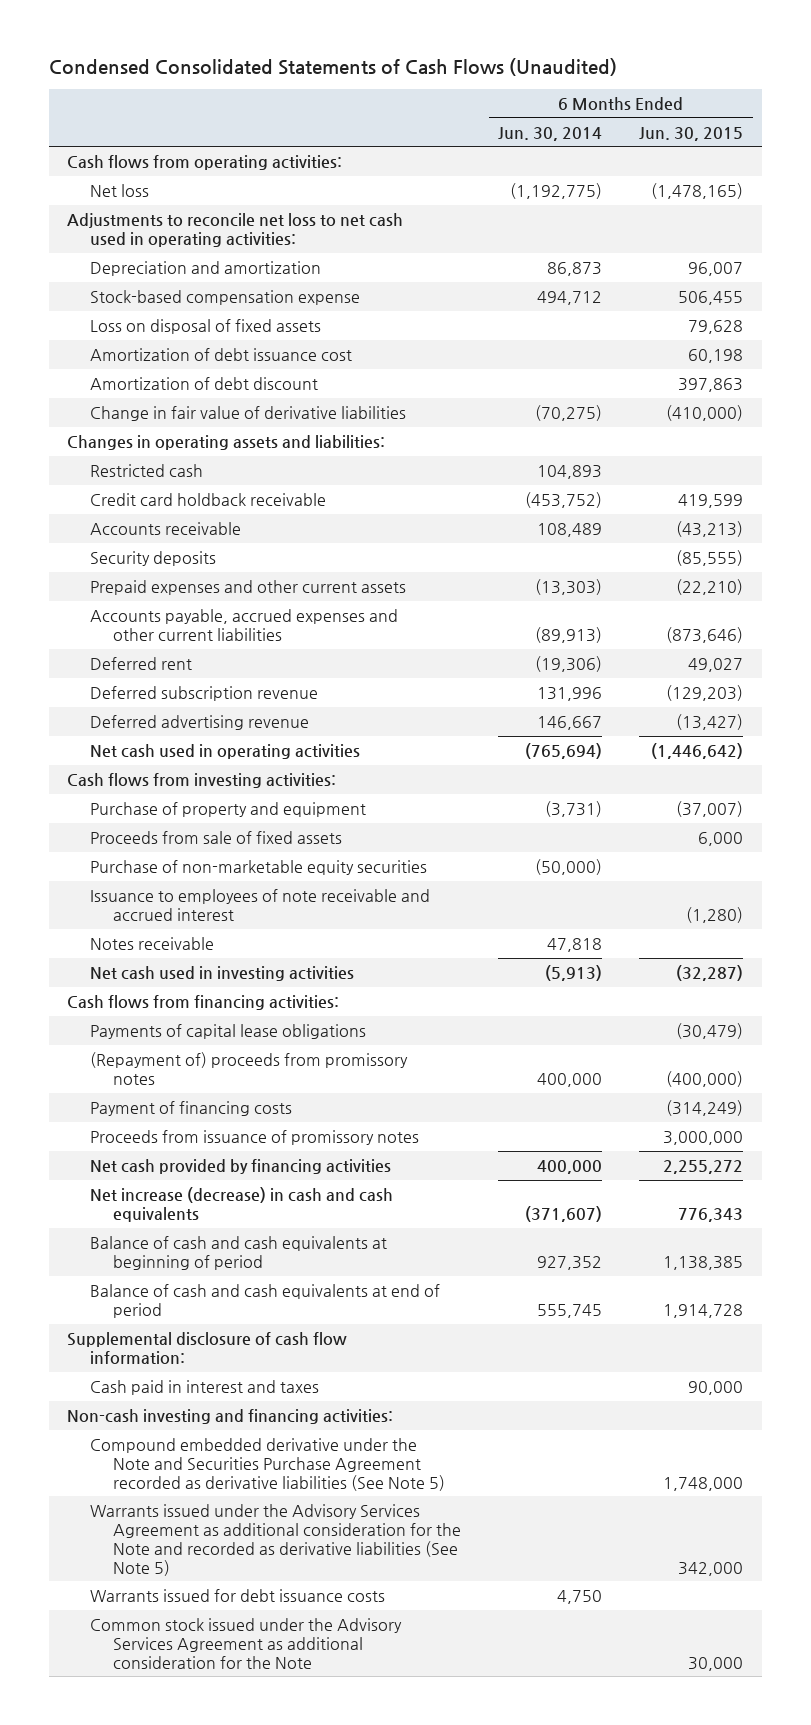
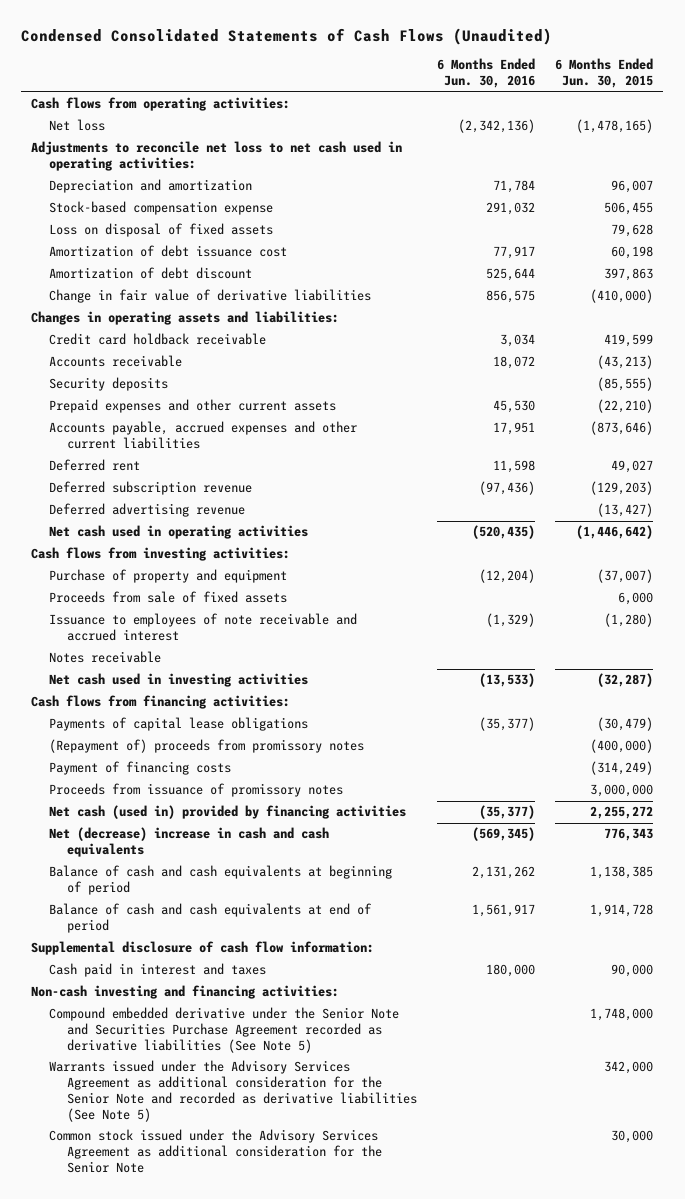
- | 6 Months Ended Jun. 30, 2014 | 6 Months Ended Jun. 30, 2015
+ | 6 Months Ended Jun. 30, 2016 | 6 Months Ended Jun. 30, 2015
- Restricted cash | 104,893 |
- Purchase of non-marketable equity securities | (50,000) |
- Net cash provided by financing activities | 400,000 | 2,255,272
- Net increase (decrease) in cash and cash equivalents | (371,607) | 776,343
+ Net cash (used in) provided by financing activities | (35,377) | 2,255,272
+ Net (decrease) increase in cash and cash equivalents | (569,345) | 776,343
- Compound embedded derivative under the Note and Securities Purchase Agreement recorded as derivative liabilities (See Note 5) | | 1,748,000
- Warrants issued under the Advisory Services Agreement as additional consideration for the Note and recorded as derivative liabilities (See Note 5) | | 342,000
- Warrants issued for debt issuance costs | 4,750 |
- Common stock issued under the Advisory Services Agreement as additional consideration for the Note | | 30,000
+ Compound embedded derivative under the Senior Note and Securities Purchase Agreement recorded as derivative liabilities (See Note 5) | | 1,748,000
+ Warrants issued under the Advisory Services Agreement as additional consideration for the Senior Note and recorded as derivative liabilities (See Note 5) | | 342,000
+ Common stock issued under the Advisory Services Agreement as additional consideration for the Senior Note | | 30,000

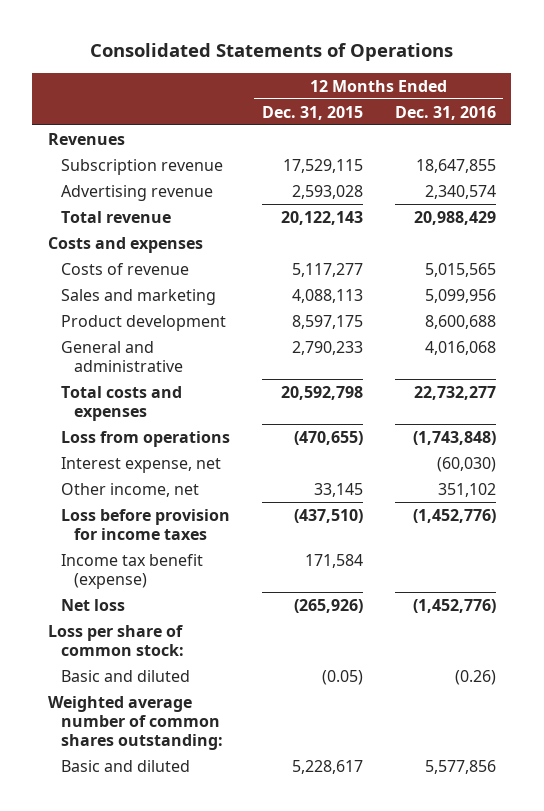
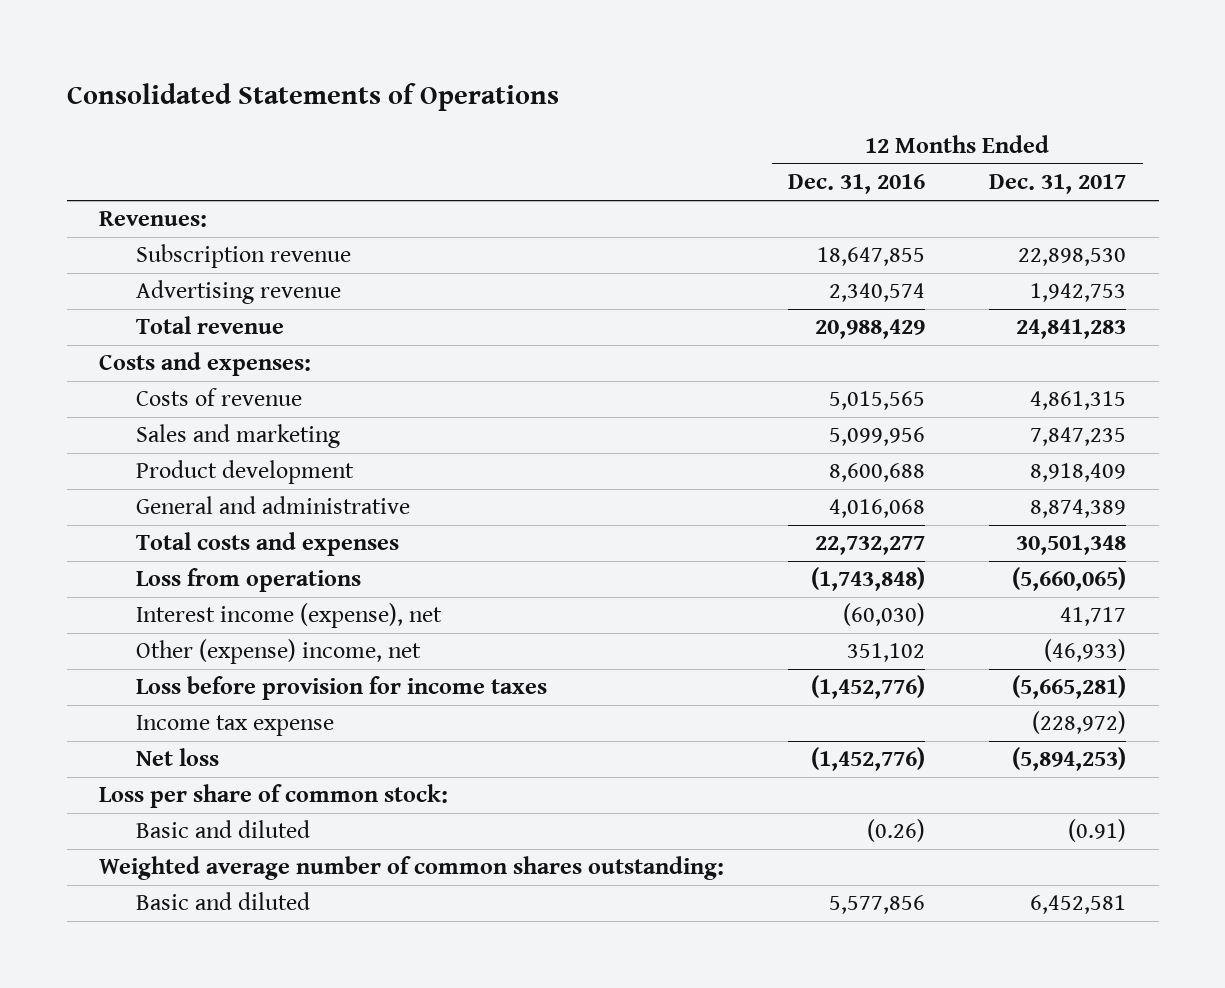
- | 12 Months Ended Dec. 31, 2015 | 12 Months Ended Dec. 31, 2016
+ | 12 Months Ended Dec. 31, 2016 | 12 Months Ended Dec. 31, 2017
- Revenues
+ Revenues:
- Costs and expenses
+ Costs and expenses:
- Interest expense, net | | (60,030)
- Other income, net | 33,145 | 351,102
+ Interest income (expense), net | (60,030) | 41,717
+ Other (expense) income, net | 351,102 | (46,933)
- Income tax benefit (expense) | 171,584 |
+ Income tax expense | | (228,972)

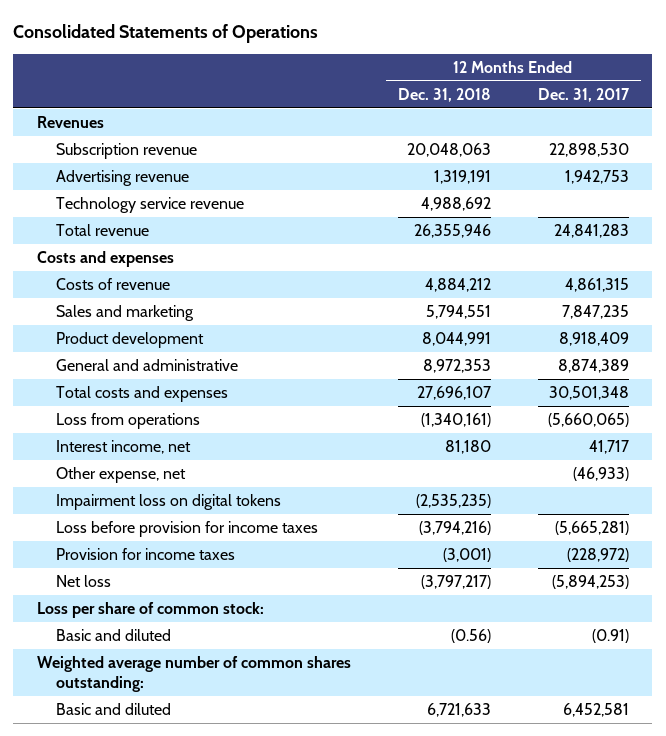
- | 12 Months Ended Dec. 31, 2016 | 12 Months Ended Dec. 31, 2017
+ | 12 Months Ended Dec. 31, 2018 | 12 Months Ended Dec. 31, 2017
- Revenues:
+ Revenues
+ Technology service revenue | 4,988,692 |
- Costs and expenses:
+ Costs and expenses
- Interest income (expense), net | (60,030) | 41,717
- Other (expense) income, net | 351,102 | (46,933)
+ Interest income, net | 81,180 | 41,717
+ Other expense, net | | (46,933)
+ Impairment loss on digital tokens | (2,535,235) |
- Income tax expense | | (228,972)
+ Provision for income taxes | (3,001) | (228,972)

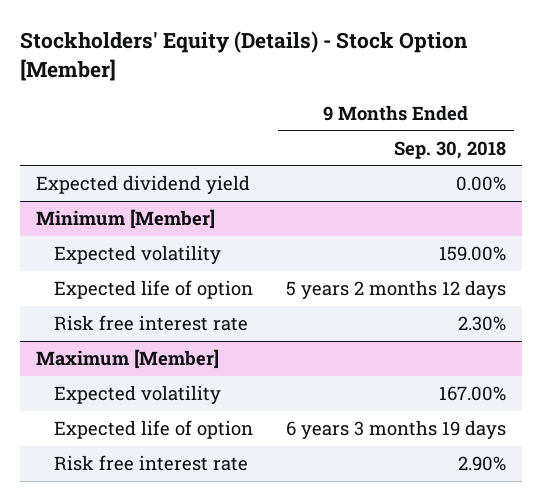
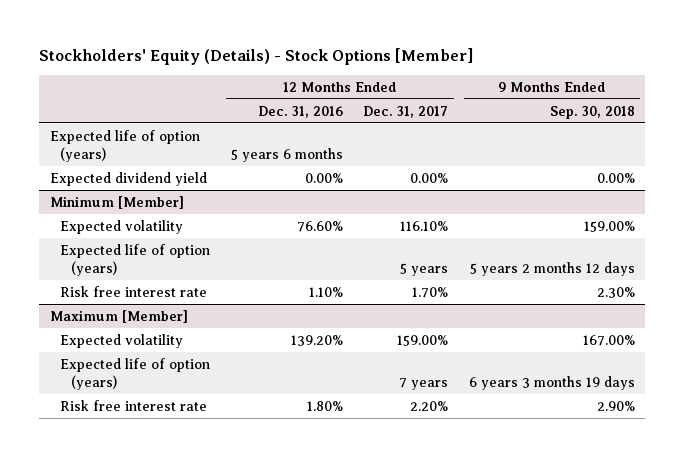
- Stockholders' Equity (Details) - Stock Option [Member]
+ Stockholders' Equity (Details) - Stock Options [Member]
- | 9 Months Ended Sep. 30, 2018
+ | 12 Months Ended Dec. 31, 2016 | 12 Months Ended Dec. 31, 2017 | 9 Months Ended Sep. 30, 2018
+ Expected life of option (years) | 5 years 6 months | |
@ Minimum [Member]
- Expected life of option | 5 years 2 months 12 days
+ Expected life of option (years) | | 5 years | 5 years 2 months 12 days
@ Maximum [Member]
- Expected life of option | 6 years 3 months 19 days
+ Expected life of option (years) | | 7 years | 6 years 3 months 19 days

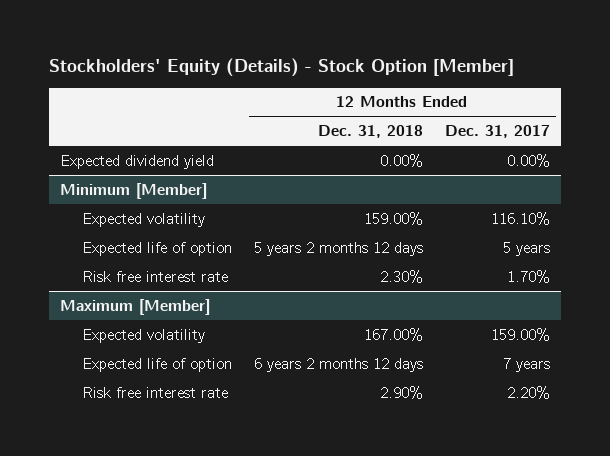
- Stockholders' Equity (Details) - Stock Options [Member]
+ Stockholders' Equity (Details) - Stock Option [Member]
- | 12 Months Ended Dec. 31, 2016 | 12 Months Ended Dec. 31, 2017 | 9 Months Ended Sep. 30, 2018
+ | 12 Months Ended Dec. 31, 2018 | 12 Months Ended Dec. 31, 2017
- Expected life of option (years) | 5 years 6 months | |
@ Minimum [Member]
- Expected life of option (years) | | 5 years | 5 years 2 months 12 days
+ Expected life of option | 5 years 2 months 12 days | 5 years
@ Maximum [Member]
- Expected life of option (years) | | 7 years | 6 years 3 months 19 days
+ Expected life of option | 6 years 2 months 12 days | 7 years

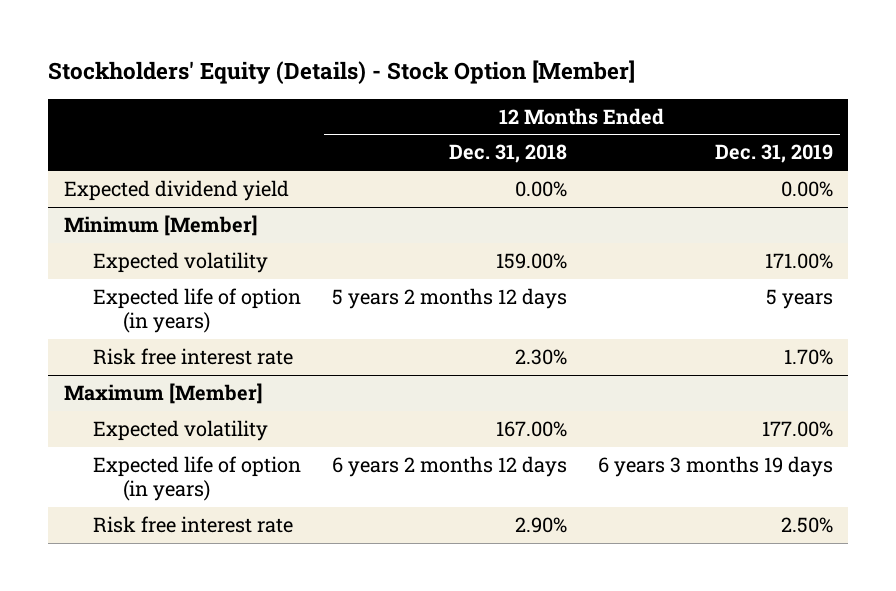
- | 12 Months Ended Dec. 31, 2018 | 12 Months Ended Dec. 31, 2017
+ | 12 Months Ended Dec. 31, 2018 | 12 Months Ended Dec. 31, 2019
@ Minimum [Member]
- Expected life of option | 5 years 2 months 12 days | 5 years
+ Expected life of option (in years) | 5 years 2 months 12 days | 5 years
@ Maximum [Member]
- Expected life of option | 6 years 2 months 12 days | 7 years
+ Expected life of option (in years) | 6 years 2 months 12 days | 6 years 3 months 19 days

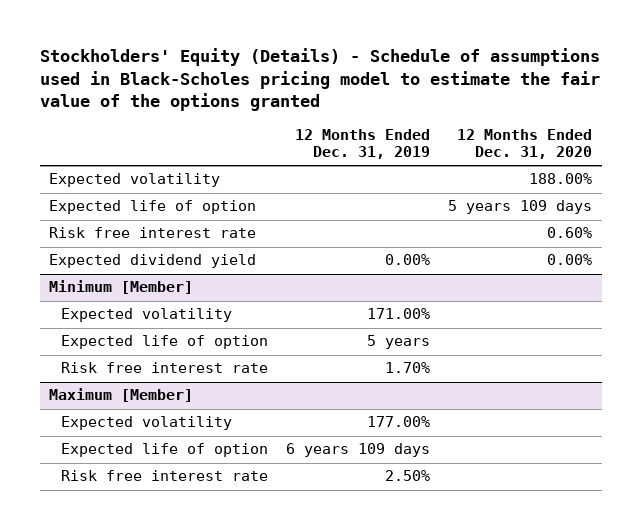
- Stockholders' Equity (Details) - Stock Option [Member]
+ Stockholders' Equity (Details) - Schedule of assumptions used in Black-Scholes pricing model to estimate the fair value of the options granted
- | 12 Months Ended Dec. 31, 2018 | 12 Months Ended Dec. 31, 2019
+ | 12 Months Ended Dec. 31, 2019 | 12 Months Ended Dec. 31, 2020
+ Expected volatility | | 188.00%
+ Expected life of option | | 5 years 109 days
+ Risk free interest rate | | 0.60%
@ Minimum [Member]
- Expected life of option (in years) | 5 years 2 months 12 days | 5 years
+ Expected life of option | 5 years |
@ Maximum [Member]
- Expected life of option (in years) | 6 years 2 months 12 days | 6 years 3 months 19 days
+ Expected life of option | 6 years 109 days |

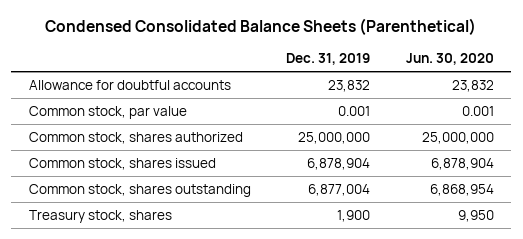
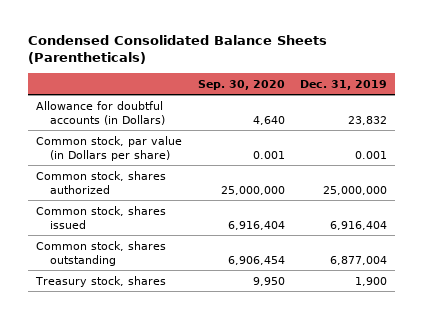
- Condensed Consolidated Balance Sheets (Parenthetical)
+ Condensed Consolidated Balance Sheets (Parentheticals)
- | Dec. 31, 2019 | Jun. 30, 2020
+ | Sep. 30, 2020 | Dec. 31, 2019
- Allowance for doubtful accounts | 23,832 | 23,832
- Common stock, par value | 0.001 | 0.001
+ Allowance for doubtful accounts (in Dollars) | 4,640 | 23,832
+ Common stock, par value (in Dollars per share) | 0.001 | 0.001
- Common stock, shares issued | 6,878,904 | 6,878,904
+ Common stock, shares issued | 6,916,404 | 6,916,404

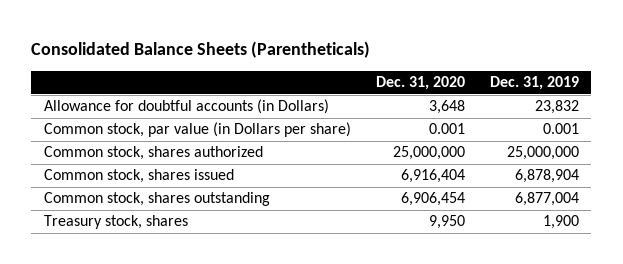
- Condensed Consolidated Balance Sheets (Parentheticals)
+ Consolidated Balance Sheets (Parentheticals)
- | Sep. 30, 2020 | Dec. 31, 2019
+ | Dec. 31, 2020 | Dec. 31, 2019
- Common stock, shares issued | 6,916,404 | 6,916,404
+ Common stock, shares issued | 6,916,404 | 6,878,904

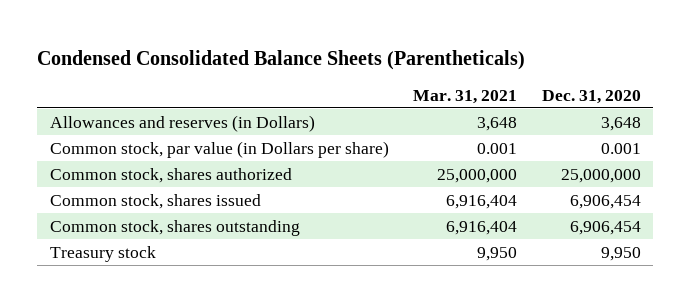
- Consolidated Balance Sheets (Parentheticals)
+ Condensed Consolidated Balance Sheets (Parentheticals)
- | Dec. 31, 2020 | Dec. 31, 2019
+ | Mar. 31, 2021 | Dec. 31, 2020
- Allowance for doubtful accounts (in Dollars) | 3,648 | 23,832
+ Allowances and reserves (in Dollars) | 3,648 | 3,648
- Common stock, shares issued | 6,916,404 | 6,878,904
+ Common stock, shares issued | 6,916,404 | 6,906,454
- Treasury stock, shares | 9,950 | 1,900
+ Treasury stock | 9,950 | 9,950

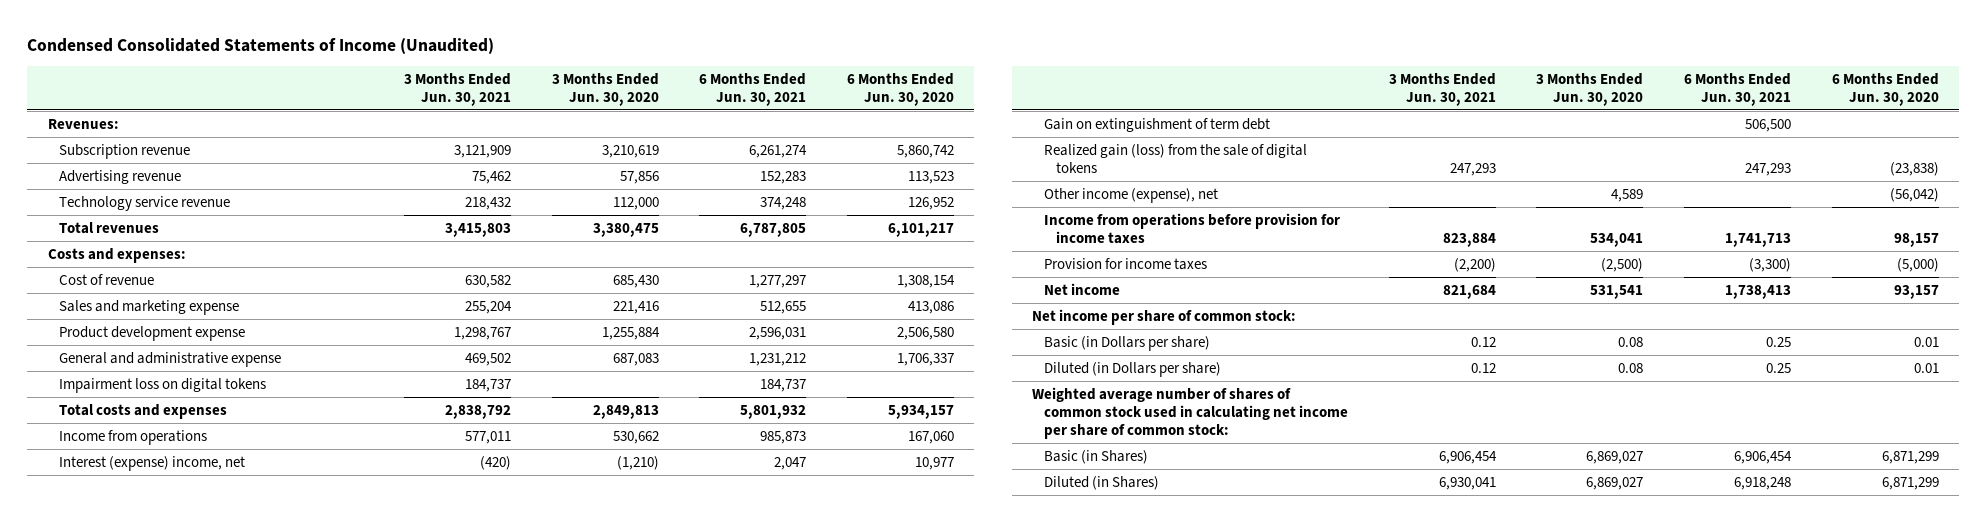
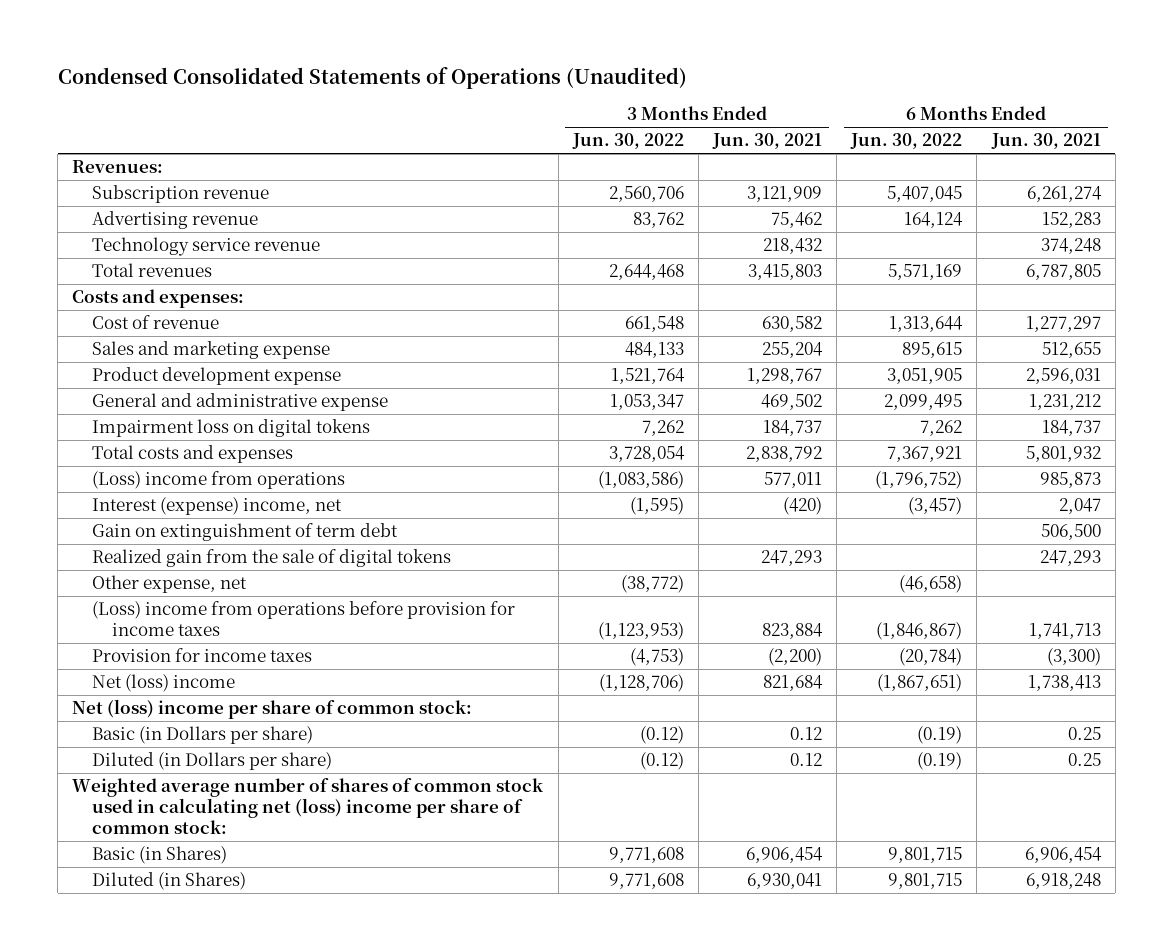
- Condensed Consolidated Statements of Income (Unaudited)
+ Condensed Consolidated Statements of Operations (Unaudited)
- | 3 Months Ended Jun. 30, 2021 | 3 Months Ended Jun. 30, 2020 | 6 Months Ended Jun. 30, 2021 | 6 Months Ended Jun. 30, 2020
+ | 3 Months Ended Jun. 30, 2022 | 3 Months Ended Jun. 30, 2021 | 6 Months Ended Jun. 30, 2022 | 6 Months Ended Jun. 30, 2021
- Income from operations | 577,011 | 530,662 | 985,873 | 167,060
+ (Loss) income from operations | (1,083,586) | 577,011 | (1,796,752) | 985,873
- Realized gain (loss) from the sale of digital tokens | 247,293 | | 247,293 | (23,838)
- Other income (expense), net | | 4,589 | | (56,042)
- Income from operations before provision for income taxes | 823,884 | 534,041 | 1,741,713 | 98,157
+ Realized gain from the sale of digital tokens | | 247,293 | | 247,293
+ Other expense, net | (38,772) | | (46,658) |
+ (Loss) income from operations before provision for income taxes | (1,123,953) | 823,884 | (1,846,867) | 1,741,713
- Net income | 821,684 | 531,541 | 1,738,413 | 93,157
- Net income per share of common stock:
+ Net (loss) income | (1,128,706) | 821,684 | (1,867,651) | 1,738,413
+ Net (loss) income per share of common stock:
- Weighted average number of shares of common stock used in calculating net income per share of common stock:
+ Weighted average number of shares of common stock used in calculating net (loss) income per share of common stock:

